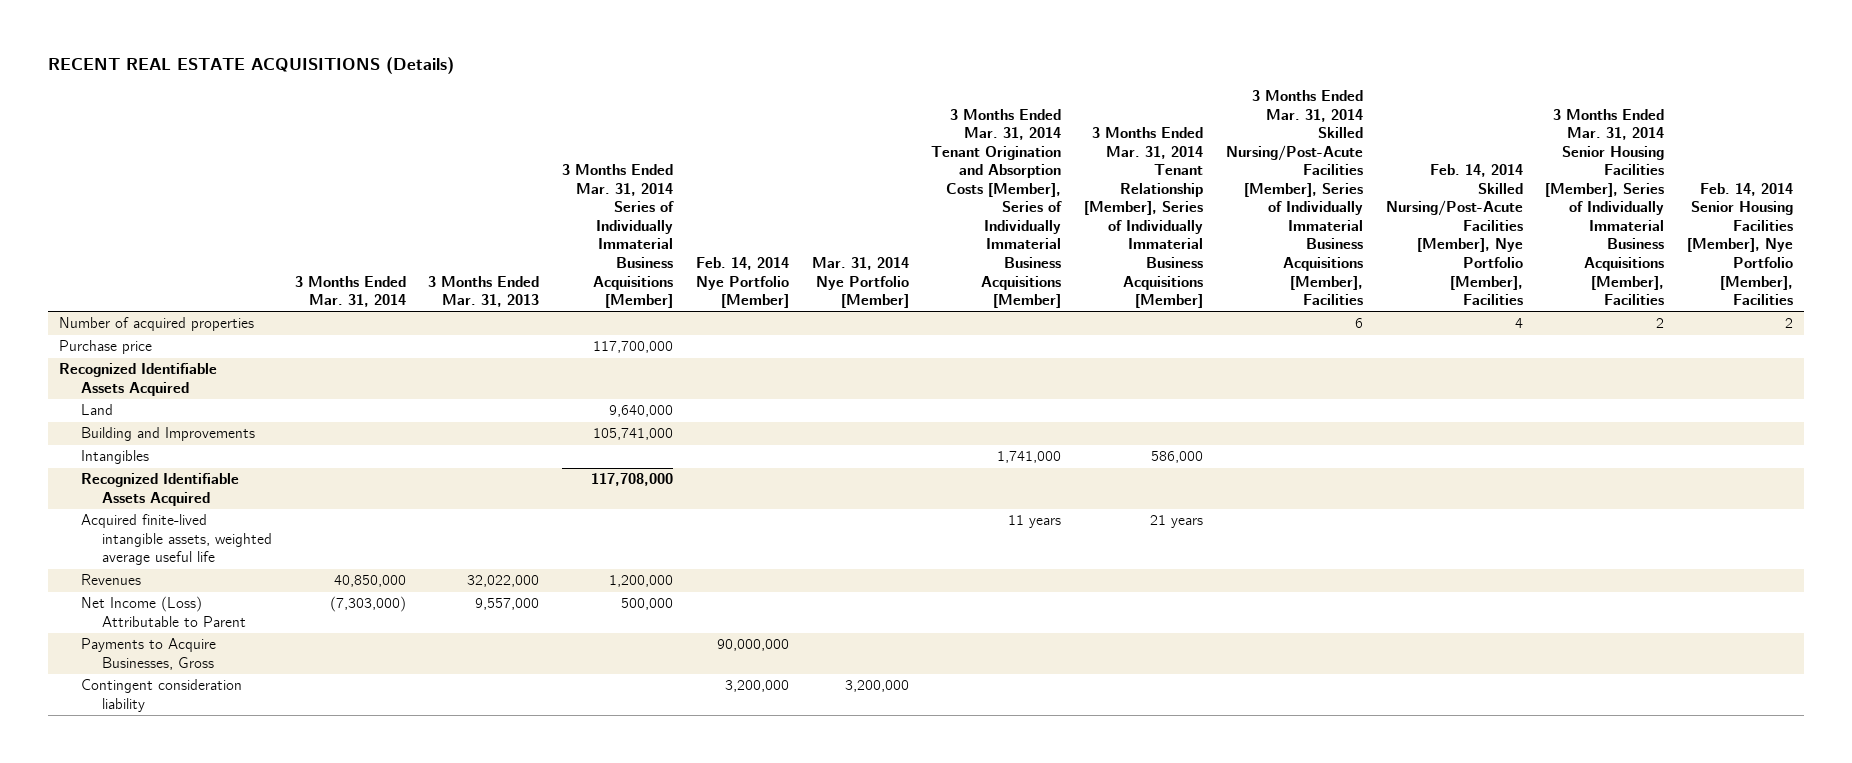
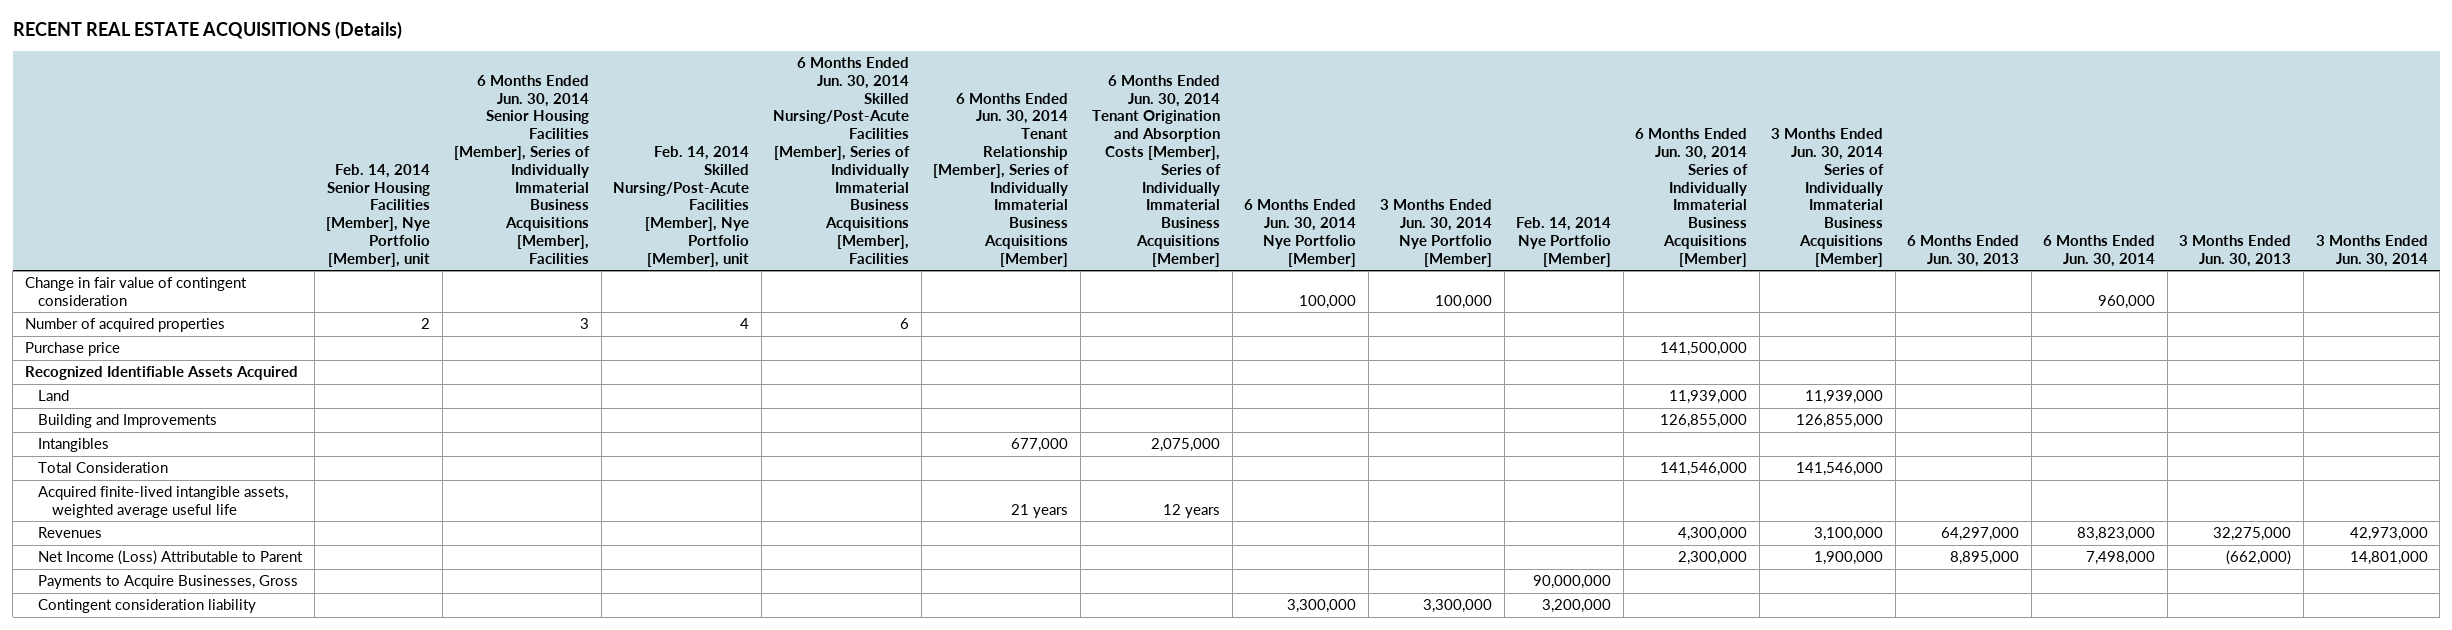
- | 3 Months Ended Mar. 31, 2014 | 3 Months Ended Mar. 31, 2013 | 3 Months Ended Mar. 31, 2014 Series of Individually Immaterial Business Acquisitions [Member] | Feb. 14, 2014 Nye Portfolio [Member] | Mar. 31, 2014 Nye Portfolio [Member] | 3 Months Ended Mar. 31, 2014 Tenant Origination and Absorption Costs [Member], Series of Individually Immaterial Business Acquisitions [Member] | 3 Months Ended Mar. 31, 2014 Tenant Relationship [Member], Series of Individually Immaterial Business Acquisitions [Member] | 3 Months Ended Mar. 31, 2014 Skilled Nursing/Post-Acute Facilities [Member], Series of Individually Immaterial Business Acquisitions [Member], Facilities | Feb. 14, 2014 Skilled Nursing/Post-Acute Facilities [Member], Nye Portfolio [Member], Facilities | 3 Months Ended Mar. 31, 2014 Senior Housing Facilities [Member], Series of Individually Immaterial Business Acquisitions [Member], Facilities | Feb. 14, 2014 Senior Housing Facilities [Member], Nye Portfolio [Member], Facilities
+ | Feb. 14, 2014 Senior Housing Facilities [Member], Nye Portfolio [Member], unit | 6 Months Ended Jun. 30, 2014 Senior Housing Facilities [Member], Series of Individually Immaterial Business Acquisitions [Member], Facilities | Feb. 14, 2014 Skilled Nursing/Post-Acute Facilities [Member], Nye Portfolio [Member], unit | 6 Months Ended Jun. 30, 2014 Skilled Nursing/Post-Acute Facilities [Member], Series of Individually Immaterial Business Acquisitions [Member], Facilities | 6 Months Ended Jun. 30, 2014 Tenant Relationship [Member], Series of Individually Immaterial Business Acquisitions [Member] | 6 Months Ended Jun. 30, 2014 Tenant Origination and Absorption Costs [Member], Series of Individually Immaterial Business Acquisitions [Member] | 6 Months Ended Jun. 30, 2014 Nye Portfolio [Member] | 3 Months Ended Jun. 30, 2014 Nye Portfolio [Member] | Feb. 14, 2014 Nye Portfolio [Member] | 6 Months Ended Jun. 30, 2014 Series of Individually Immaterial Business Acquisitions [Member] | 3 Months Ended Jun. 30, 2014 Series of Individually Immaterial Business Acquisitions [Member] | 6 Months Ended Jun. 30, 2013 | 6 Months Ended Jun. 30, 2014 | 3 Months Ended Jun. 30, 2013 | 3 Months Ended Jun. 30, 2014
+ Change in fair value of contingent consideration | | | | | | | 100,000 | 100,000 | | | | | 960,000 | |
- Recognized Identifiable Assets Acquired | | | 117,708,000 | | | | | | | |
+ Total Consideration | | | | | | | | | | 141,546,000 | 141,546,000 | | | |

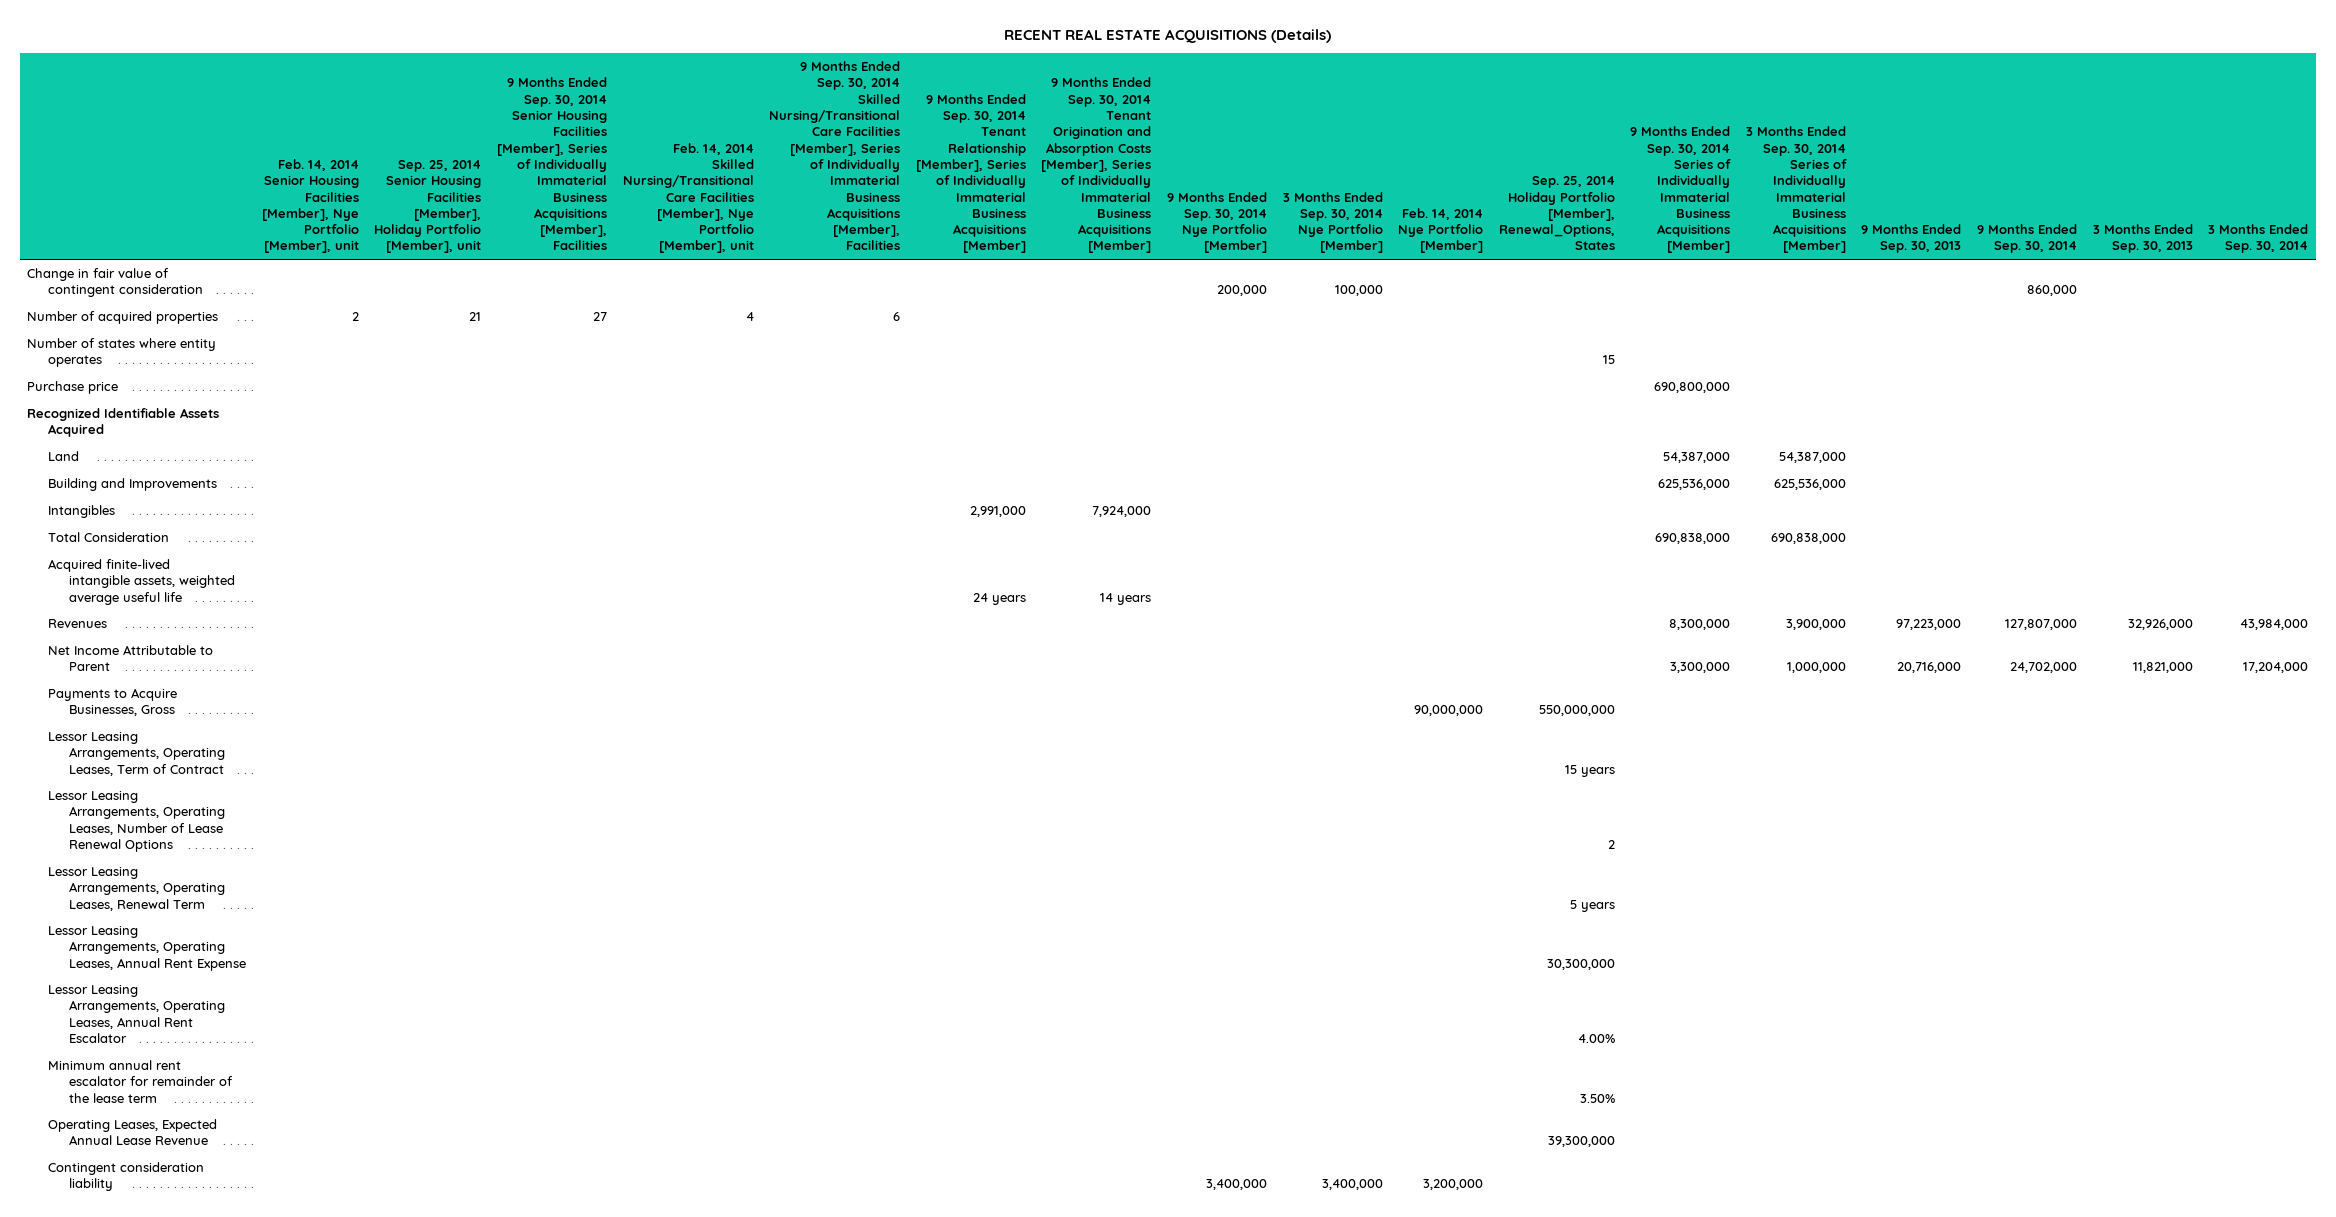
- | Feb. 14, 2014 Senior Housing Facilities [Member], Nye Portfolio [Member], unit | 6 Months Ended Jun. 30, 2014 Senior Housing Facilities [Member], Series of Individually Immaterial Business Acquisitions [Member], Facilities | Feb. 14, 2014 Skilled Nursing/Post-Acute Facilities [Member], Nye Portfolio [Member], unit | 6 Months Ended Jun. 30, 2014 Skilled Nursing/Post-Acute Facilities [Member], Series of Individually Immaterial Business Acquisitions [Member], Facilities | 6 Months Ended Jun. 30, 2014 Tenant Relationship [Member], Series of Individually Immaterial Business Acquisitions [Member] | 6 Months Ended Jun. 30, 2014 Tenant Origination and Absorption Costs [Member], Series of Individually Immaterial Business Acquisitions [Member] | 6 Months Ended Jun. 30, 2014 Nye Portfolio [Member] | 3 Months Ended Jun. 30, 2014 Nye Portfolio [Member] | Feb. 14, 2014 Nye Portfolio [Member] | 6 Months Ended Jun. 30, 2014 Series of Individually Immaterial Business Acquisitions [Member] | 3 Months Ended Jun. 30, 2014 Series of Individually Immaterial Business Acquisitions [Member] | 6 Months Ended Jun. 30, 2013 | 6 Months Ended Jun. 30, 2014 | 3 Months Ended Jun. 30, 2013 | 3 Months Ended Jun. 30, 2014
+ | Feb. 14, 2014 Senior Housing Facilities [Member], Nye Portfolio [Member], unit | Sep. 25, 2014 Senior Housing Facilities [Member], Holiday Portfolio [Member], unit | 9 Months Ended Sep. 30, 2014 Senior Housing Facilities [Member], Series of Individually Immaterial Business Acquisitions [Member], Facilities | Feb. 14, 2014 Skilled Nursing/Transitional Care Facilities [Member], Nye Portfolio [Member], unit | 9 Months Ended Sep. 30, 2014 Skilled Nursing/Transitional Care Facilities [Member], Series of Individually Immaterial Business Acquisitions [Member], Facilities | 9 Months Ended Sep. 30, 2014 Tenant Relationship [Member], Series of Individually Immaterial Business Acquisitions [Member] | 9 Months Ended Sep. 30, 2014 Tenant Origination and Absorption Costs [Member], Series of Individually Immaterial Business Acquisitions [Member] | 9 Months Ended Sep. 30, 2014 Nye Portfolio [Member] | 3 Months Ended Sep. 30, 2014 Nye Portfolio [Member] | Feb. 14, 2014 Nye Portfolio [Member] | Sep. 25, 2014 Holiday Portfolio [Member], Renewal_Options, States | 9 Months Ended Sep. 30, 2014 Series of Individually Immaterial Business Acquisitions [Member] | 3 Months Ended Sep. 30, 2014 Series of Individually Immaterial Business Acquisitions [Member] | 9 Months Ended Sep. 30, 2013 | 9 Months Ended Sep. 30, 2014 | 3 Months Ended Sep. 30, 2013 | 3 Months Ended Sep. 30, 2014
+ Number of states where entity operates | | | | | | | | | | | 15 | | | | | |
- Net Income (Loss) Attributable to Parent | | | | | | | | | | 2,300,000 | 1,900,000 | 8,895,000 | 7,498,000 | (662,000) | 14,801,000
+ Net Income Attributable to Parent | | | | | | | | | | | | 3,300,000 | 1,000,000 | 20,716,000 | 24,702,000 | 11,821,000 | 17,204,000
+ Lessor Leasing Arrangements, Operating Leases, Term of Contract | | | | | | | | | | | 15 years | | | | | |
+ Lessor Leasing Arrangements, Operating Leases, Number of Lease Renewal Options | | | | | | | | | | | 2 | | | | | |
+ Lessor Leasing Arrangements, Operating Leases, Renewal Term | | | | | | | | | | | 5 years | | | | | |
+ Lessor Leasing Arrangements, Operating Leases, Annual Rent Expense | | | | | | | | | | | 30,300,000 | | | | | |
+ Lessor Leasing Arrangements, Operating Leases, Annual Rent Escalator | | | | | | | | | | | 4.00% | | | | | |
+ Minimum annual rent escalator for remainder of the lease term | | | | | | | | | | | 3.50% | | | | | |
+ Operating Leases, Expected Annual Lease Revenue | | | | | | | | | | | 39,300,000 | | | | | |

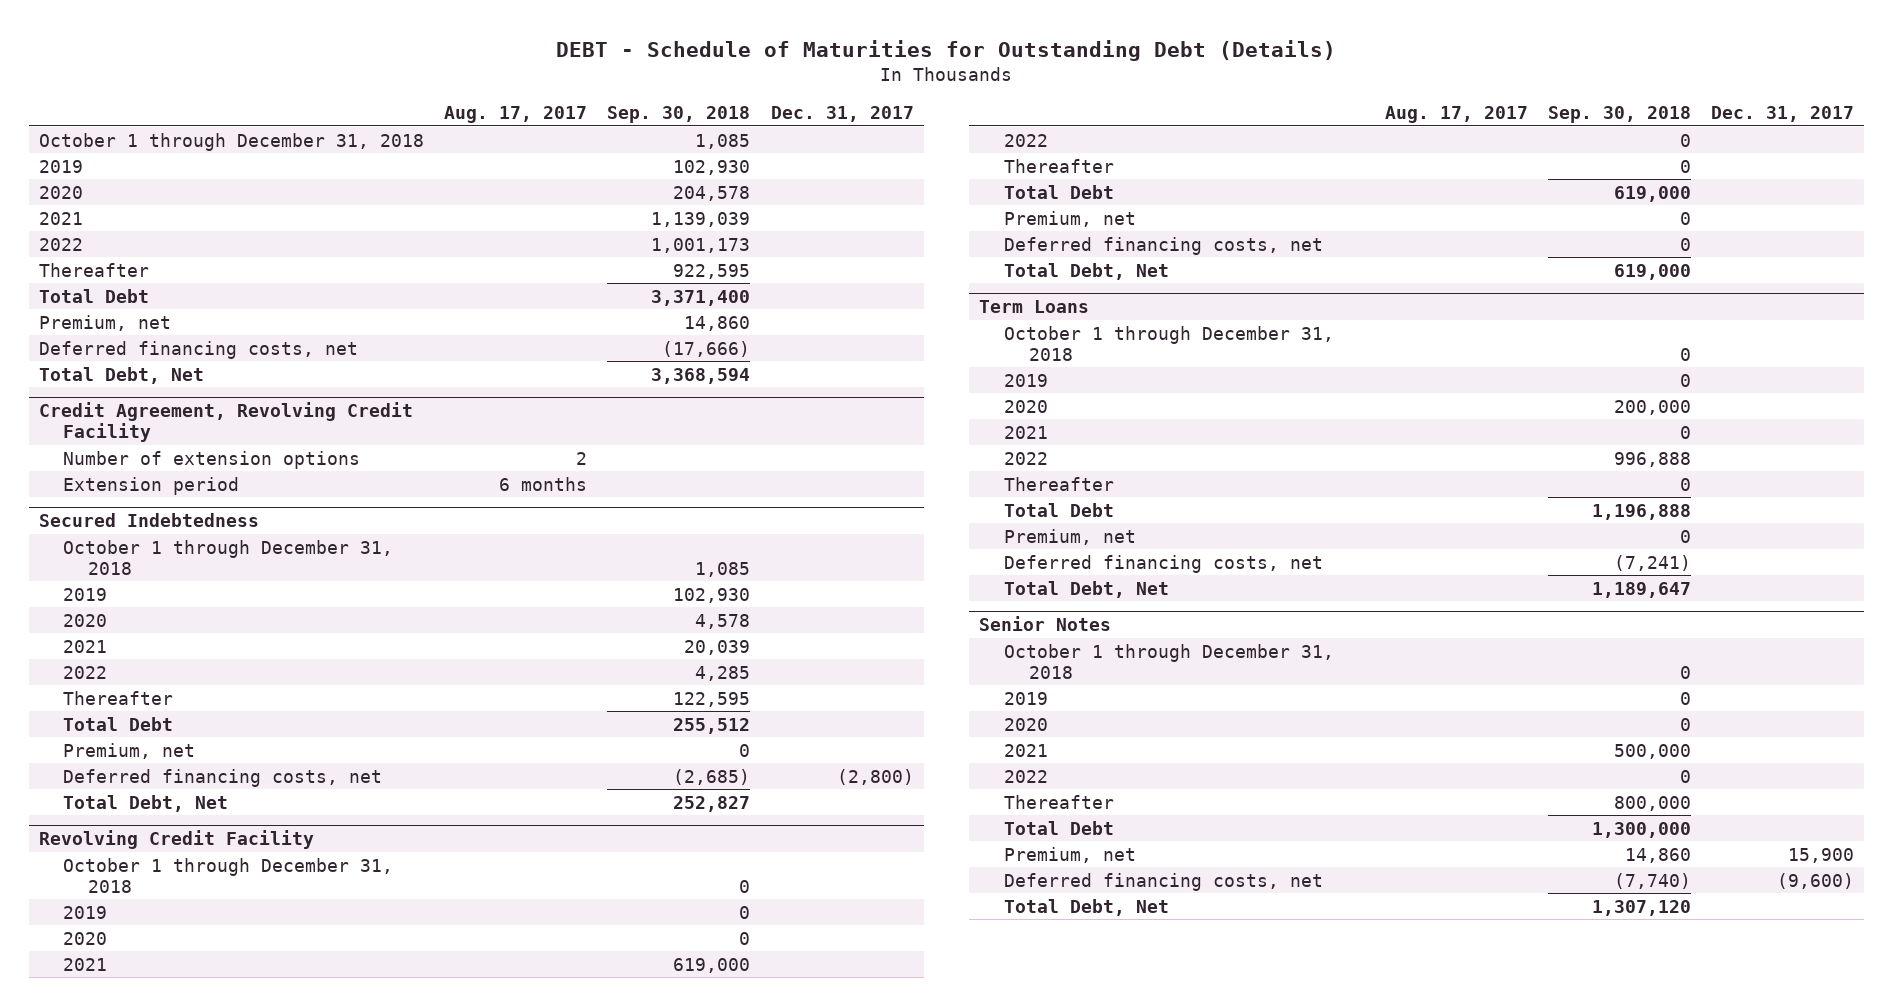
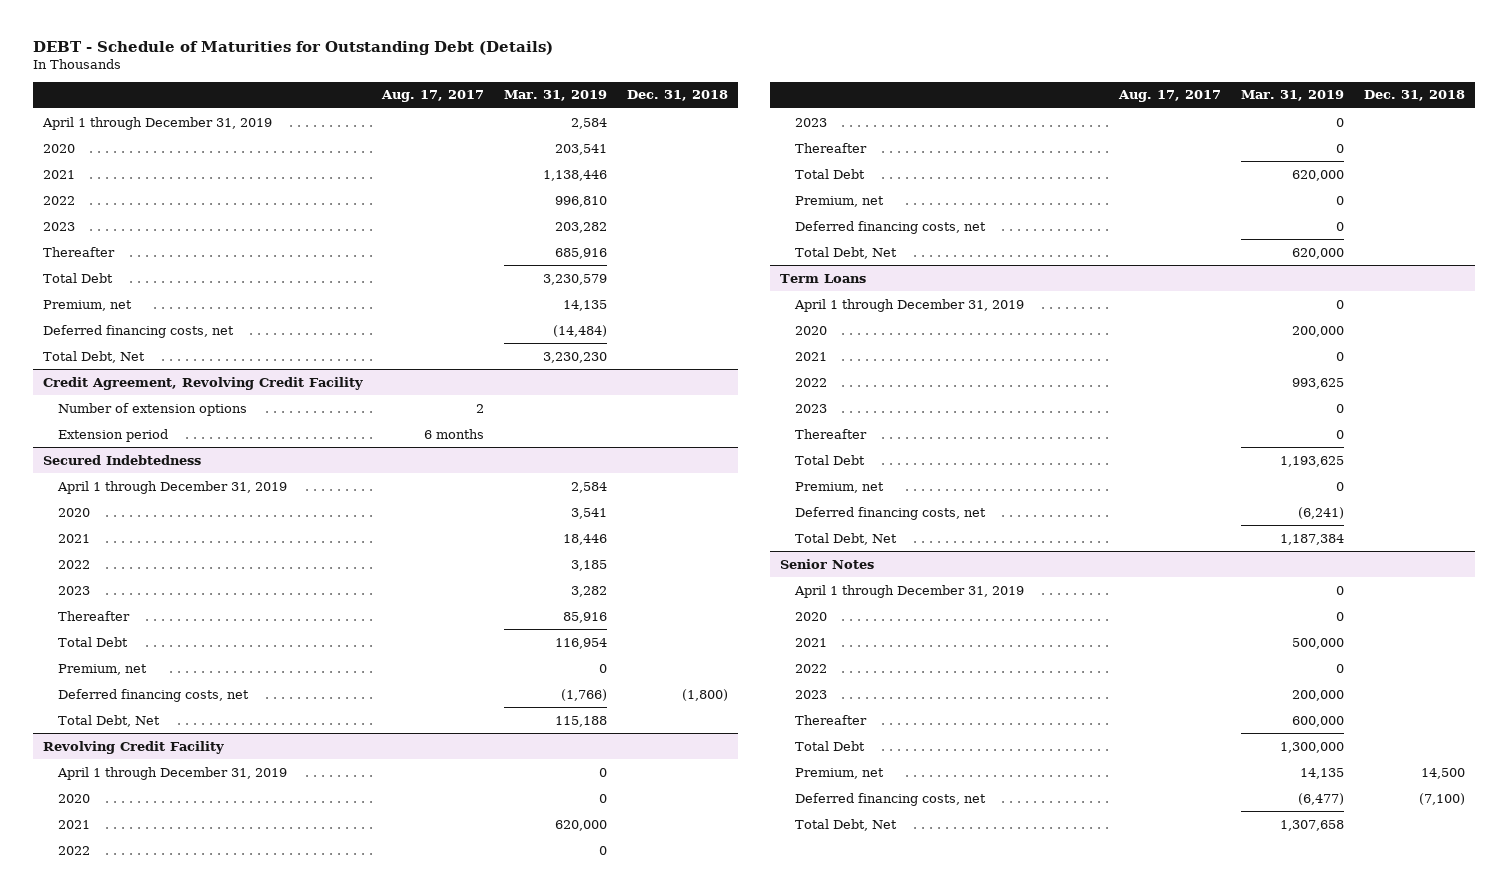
- | Aug. 17, 2017 | Sep. 30, 2018 | Dec. 31, 2017
+ | Aug. 17, 2017 | Mar. 31, 2019 | Dec. 31, 2018
- October 1 through December 31, 2018 | | 1,085 |
- 2019 | | 102,930 |
+ April 1 through December 31, 2019 | | 2,584 |
+ 2023 | | 203,282 |
@ Secured Indebtedness
- October 1 through December 31, 2018 | | 1,085 |
- 2019 | | 102,930 |
+ April 1 through December 31, 2019 | | 2,584 |
+ 2023 | | 3,282 |
@ Revolving Credit Facility
- October 1 through December 31, 2018 | | 0 |
- 2019 | | 0 |
+ April 1 through December 31, 2019 | | 0 |
+ 2023 | | 0 |
@ Term Loans
- October 1 through December 31, 2018 | | 0 |
- 2019 | | 0 |
+ April 1 through December 31, 2019 | | 0 |
+ 2023 | | 0 |
@ Senior Notes
- October 1 through December 31, 2018 | | 0 |
- 2019 | | 0 |
+ April 1 through December 31, 2019 | | 0 |
+ 2023 | | 200,000 |

